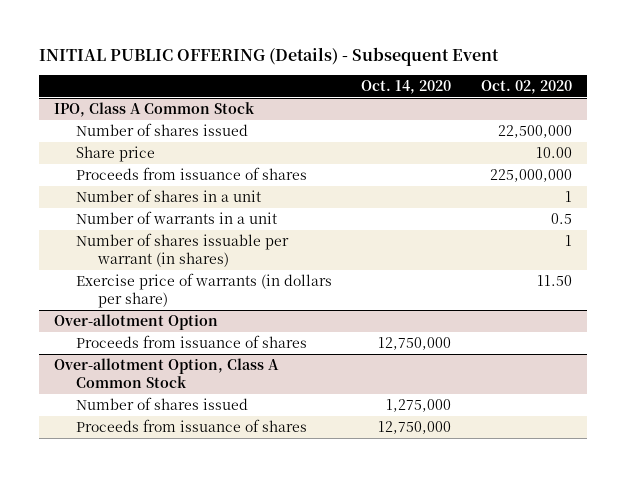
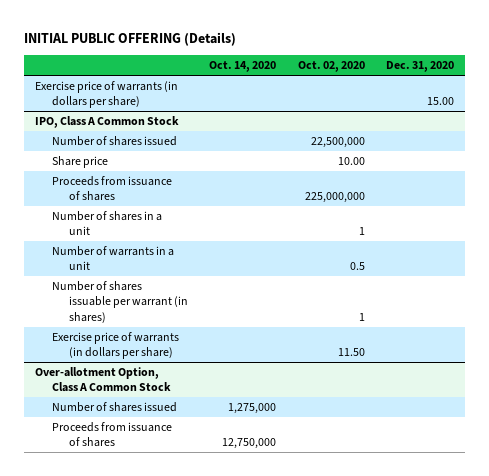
- INITIAL PUBLIC OFFERING (Details) - Subsequent Event
+ INITIAL PUBLIC OFFERING (Details)
- | Oct. 14, 2020 | Oct. 02, 2020
+ | Oct. 14, 2020 | Oct. 02, 2020 | Dec. 31, 2020
+ Exercise price of warrants (in dollars per share) | | | 15.00
- Over-allotment Option
- Proceeds from issuance of shares | 12,750,000 |

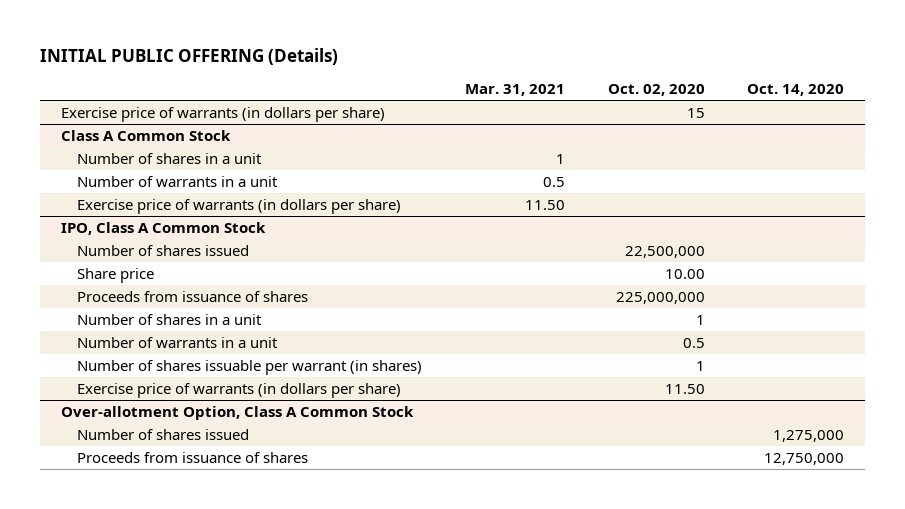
- | Oct. 14, 2020 | Oct. 02, 2020 | Dec. 31, 2020
+ | Mar. 31, 2021 | Oct. 02, 2020 | Oct. 14, 2020
+ Exercise price of warrants (in dollars per share) | | 15 |
+ Class A Common Stock
+ Number of shares in a unit | 1 | |
+ Number of warrants in a unit | 0.5 | |

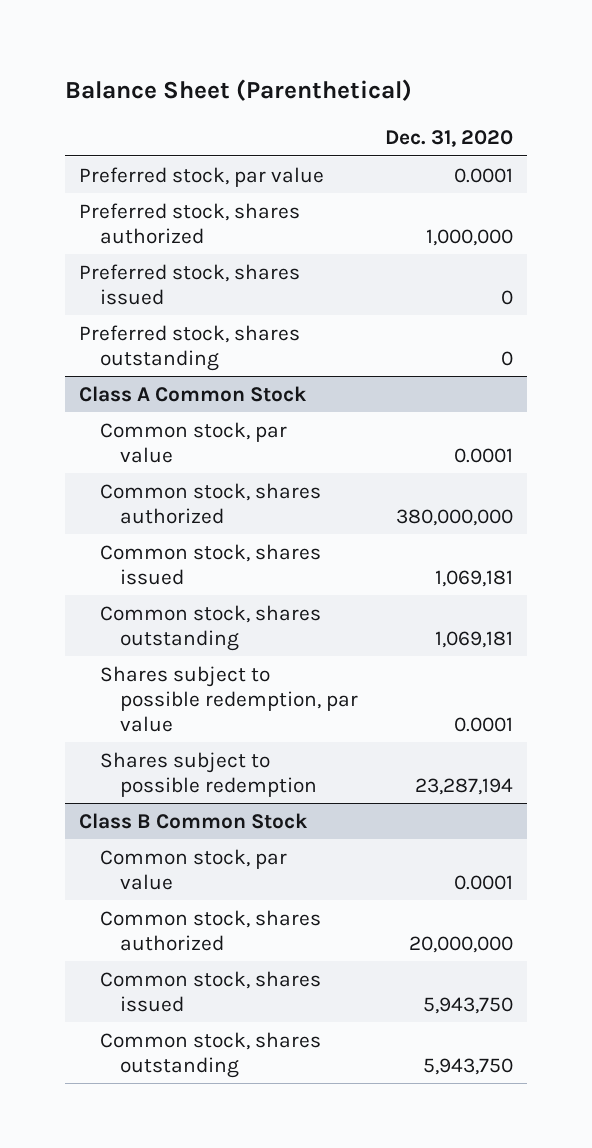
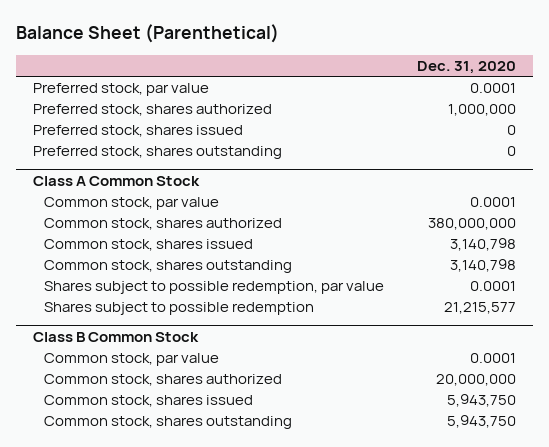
@ Class A Common Stock
- Common stock, shares issued | 1,069,181
- Common stock, shares outstanding | 1,069,181
+ Common stock, shares issued | 3,140,798
+ Common stock, shares outstanding | 3,140,798
- Shares subject to possible redemption | 23,287,194
+ Shares subject to possible redemption | 21,215,577

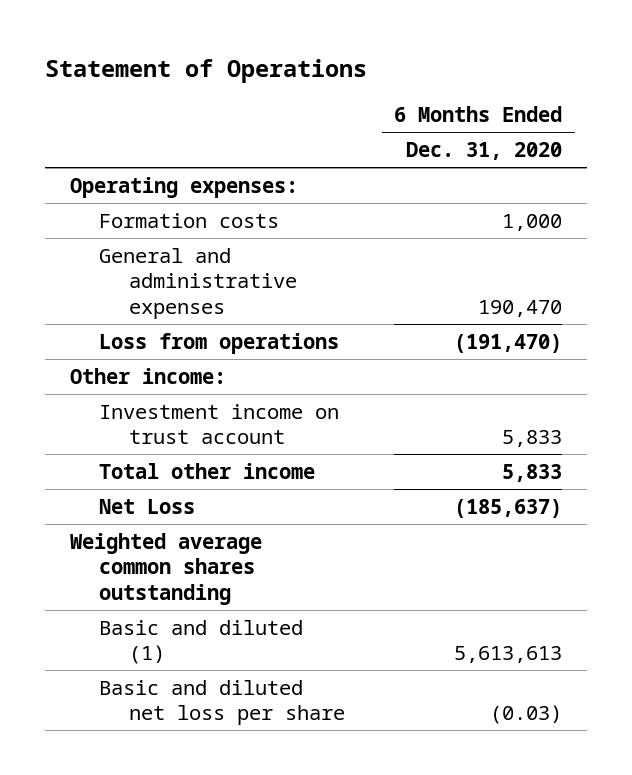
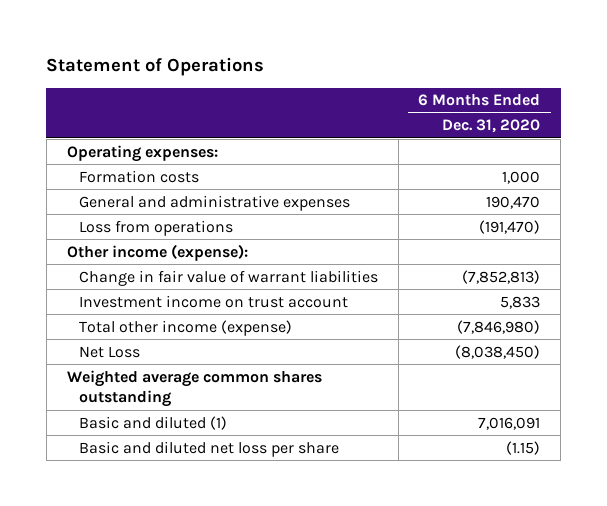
- Other income:
+ Other income (expense):
+ Change in fair value of warrant liabilities | (7,852,813)
- Total other income | 5,833
- Net Loss | (185,637)
+ Total other income (expense) | (7,846,980)
+ Net Loss | (8,038,450)
- Basic and diluted (1) | 5,613,613
- Basic and diluted net loss per share | (0.03)
+ Basic and diluted (1) | 7,016,091
+ Basic and diluted net loss per share | (1.15)

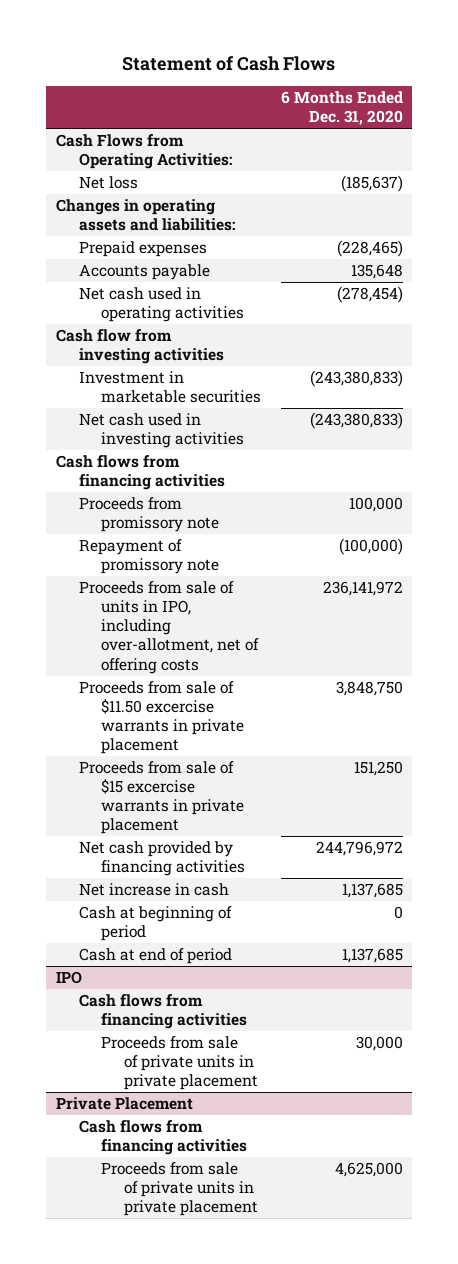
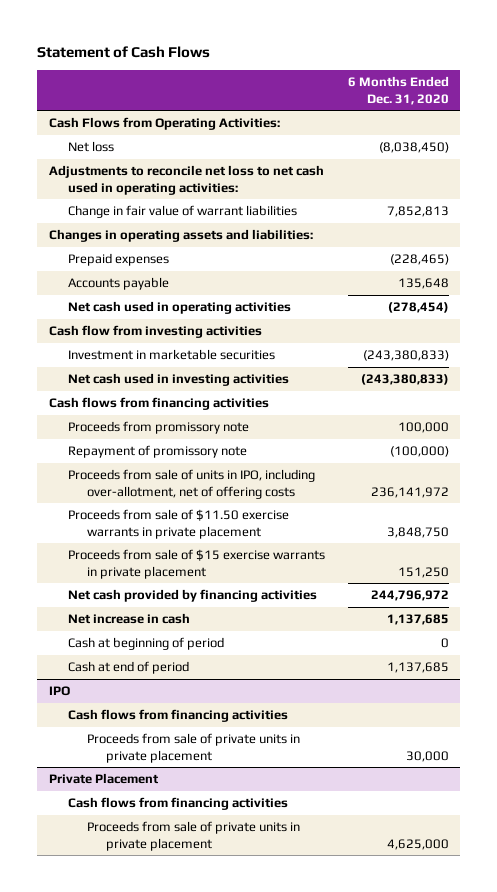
- Net loss | (185,637)
+ Net loss | (8,038,450)
+ Adjustments to reconcile net loss to net cash used in operating activities:
+ Change in fair value of warrant liabilities | 7,852,813
- Proceeds from sale of $11.50 excercise warrants in private placement | 3,848,750
- Proceeds from sale of $15 excercise warrants in private placement | 151,250
+ Proceeds from sale of $11.50 exercise warrants in private placement | 3,848,750
+ Proceeds from sale of $15 exercise warrants in private placement | 151,250

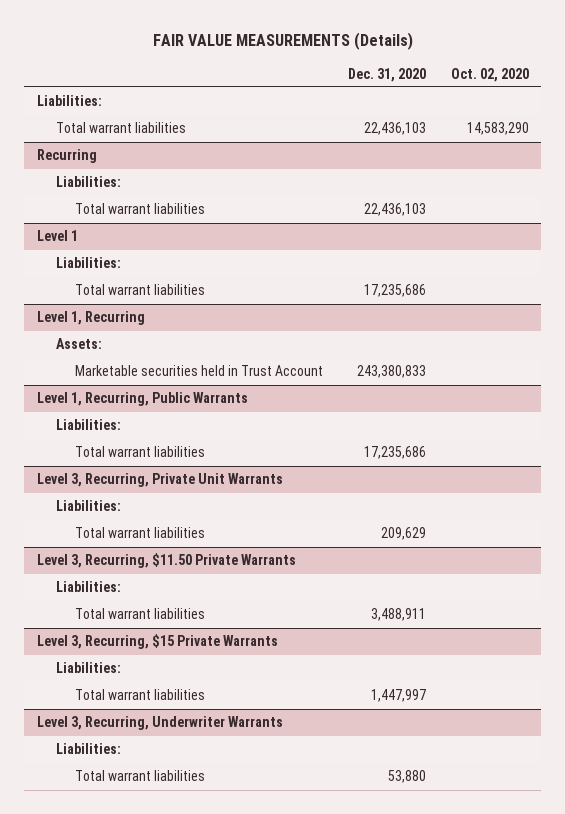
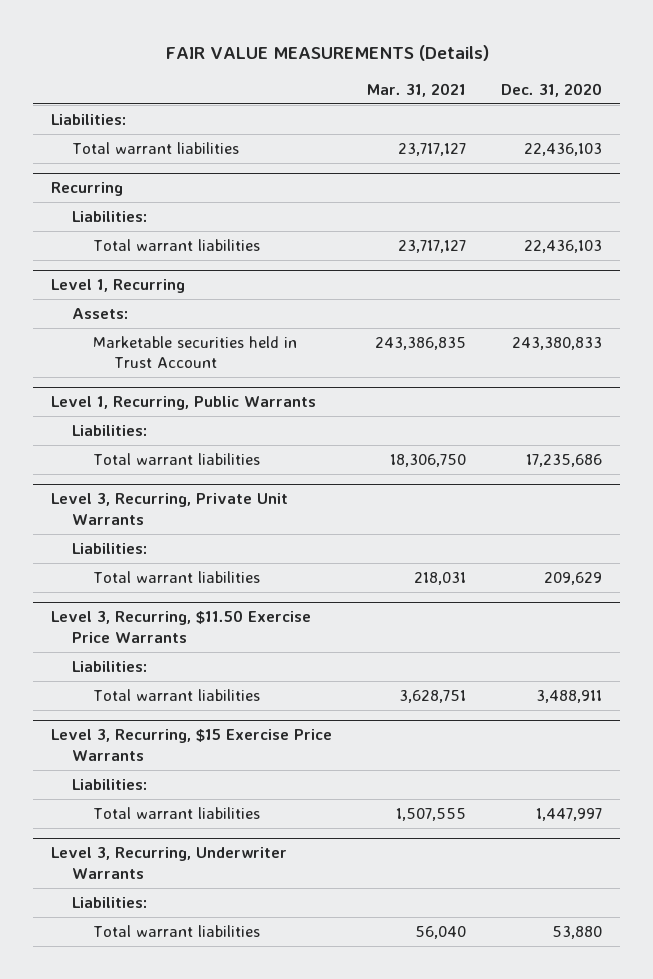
- | Dec. 31, 2020 | Oct. 02, 2020
+ | Mar. 31, 2021 | Dec. 31, 2020
- Level 1
- Liabilities:
- Total warrant liabilities | 17,235,686 |
- Level 3, Recurring, $11.50 Private Warrants
+ Level 3, Recurring, $11.50 Exercise Price Warrants
- Level 3, Recurring, $15 Private Warrants
+ Level 3, Recurring, $15 Exercise Price Warrants

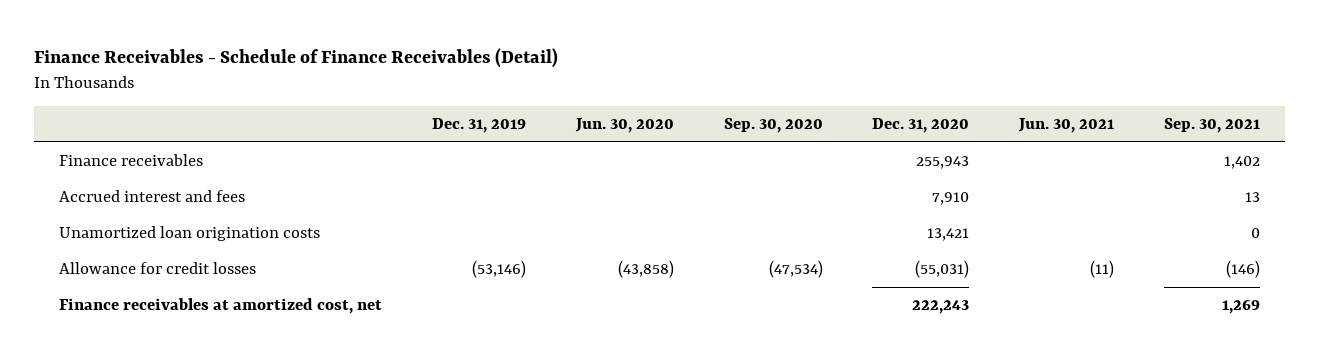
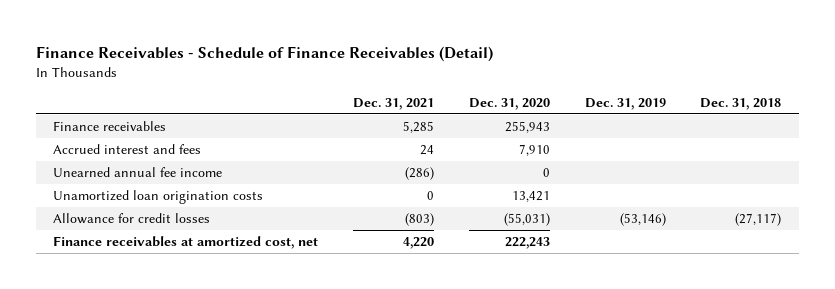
- | Dec. 31, 2019 | Jun. 30, 2020 | Sep. 30, 2020 | Dec. 31, 2020 | Jun. 30, 2021 | Sep. 30, 2021
+ | Dec. 31, 2021 | Dec. 31, 2020 | Dec. 31, 2019 | Dec. 31, 2018
+ Unearned annual fee income | (286) | 0 | |

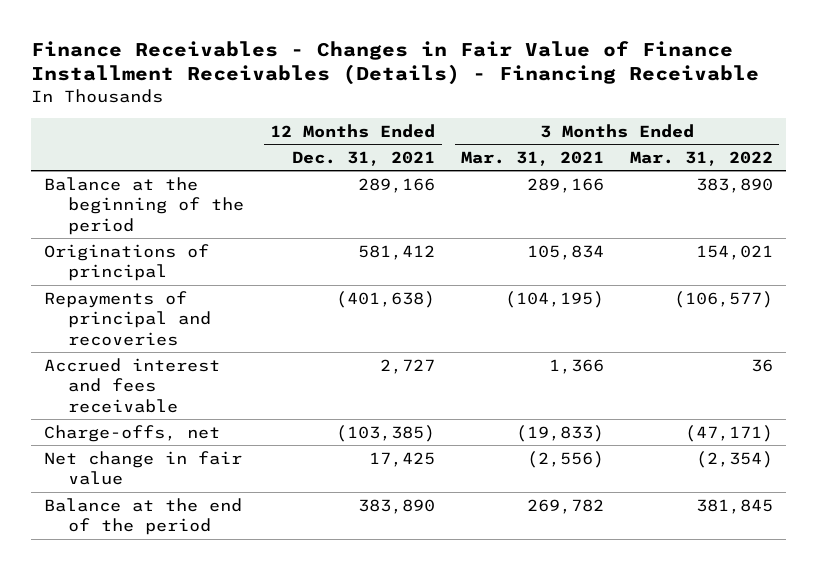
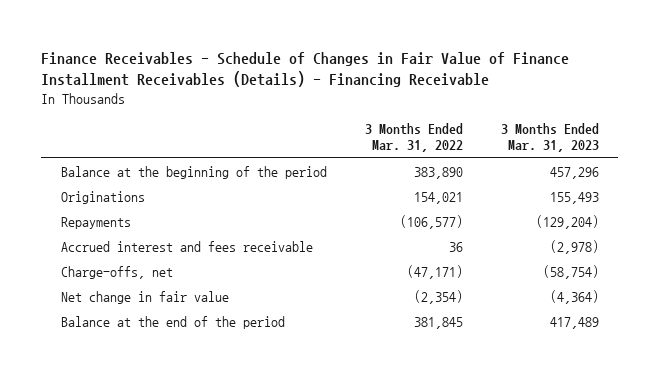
- Finance Receivables - Changes in Fair Value of Finance Installment Receivables (Details) - Financing Receivable
+ Finance Receivables - Schedule of Changes in Fair Value of Finance Installment Receivables (Details) - Financing Receivable
- | 12 Months Ended Dec. 31, 2021 | 3 Months Ended Mar. 31, 2021 | 3 Months Ended Mar. 31, 2022
+ | 3 Months Ended Mar. 31, 2022 | 3 Months Ended Mar. 31, 2023
- Originations of principal | 581,412 | 105,834 | 154,021
- Repayments of principal and recoveries | (401,638) | (104,195) | (106,577)
+ Originations | 154,021 | 155,493
+ Repayments | (106,577) | (129,204)

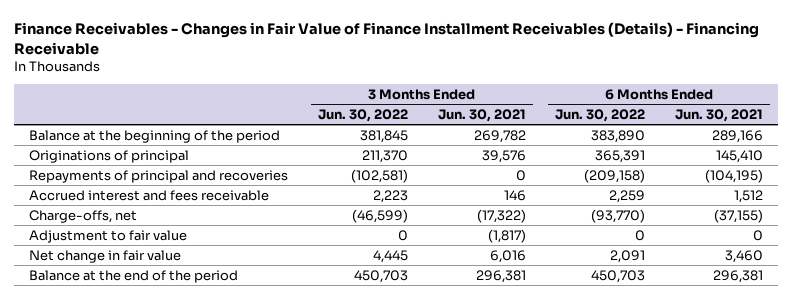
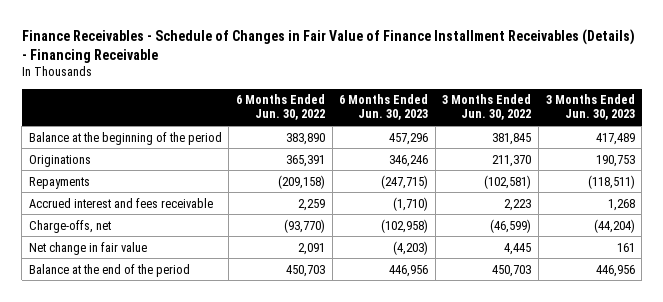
- Finance Receivables - Changes in Fair Value of Finance Installment Receivables (Details) - Financing Receivable
+ Finance Receivables - Schedule of Changes in Fair Value of Finance Installment Receivables (Details) - Financing Receivable
- | 3 Months Ended Jun. 30, 2022 | 3 Months Ended Jun. 30, 2021 | 6 Months Ended Jun. 30, 2022 | 6 Months Ended Jun. 30, 2021
+ | 6 Months Ended Jun. 30, 2022 | 6 Months Ended Jun. 30, 2023 | 3 Months Ended Jun. 30, 2022 | 3 Months Ended Jun. 30, 2023
- Originations of principal | 211,370 | 39,576 | 365,391 | 145,410
- Repayments of principal and recoveries | (102,581) | 0 | (209,158) | (104,195)
+ Originations | 365,391 | 346,246 | 211,370 | 190,753
+ Repayments | (209,158) | (247,715) | (102,581) | (118,511)
- Adjustment to fair value | 0 | (1,817) | 0 | 0

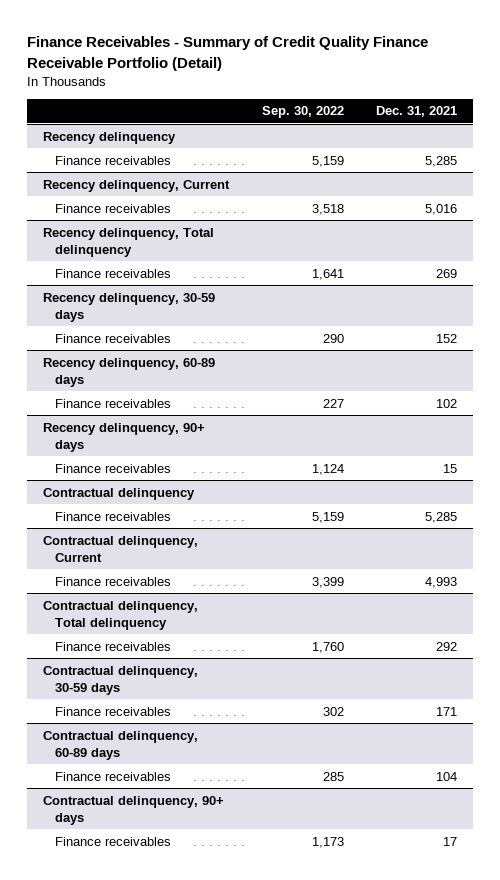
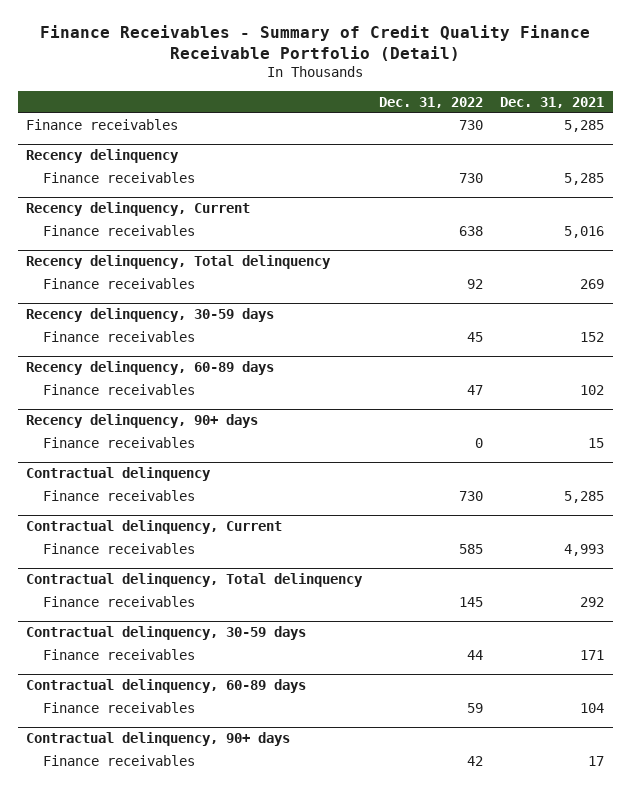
- | Sep. 30, 2022 | Dec. 31, 2021
+ | Dec. 31, 2022 | Dec. 31, 2021
+ Finance receivables | 730 | 5,285

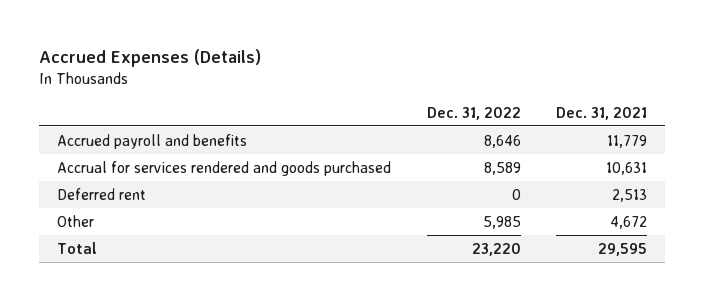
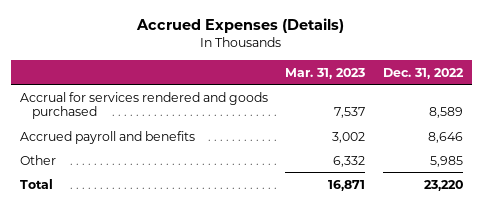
- | Dec. 31, 2022 | Dec. 31, 2021
+ | Mar. 31, 2023 | Dec. 31, 2022
- Deferred rent | 0 | 2,513
moved down: Accrued payroll and benefits | 3,002 | 8,646

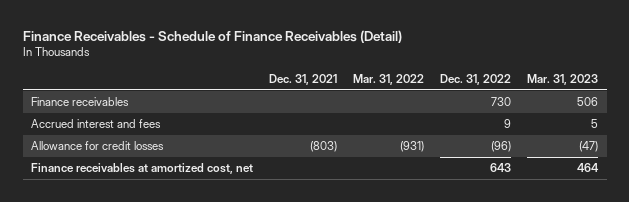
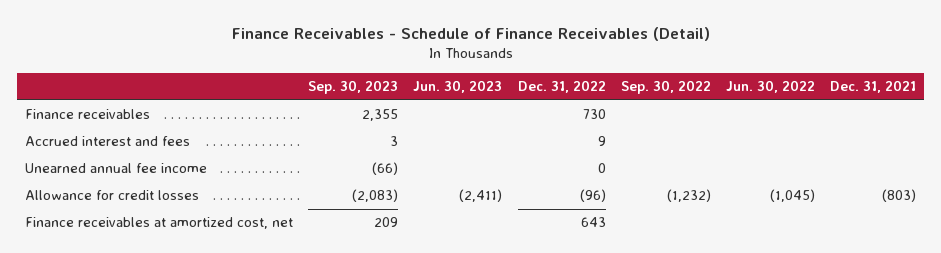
- | Dec. 31, 2021 | Mar. 31, 2022 | Dec. 31, 2022 | Mar. 31, 2023
+ | Sep. 30, 2023 | Jun. 30, 2023 | Dec. 31, 2022 | Sep. 30, 2022 | Jun. 30, 2022 | Dec. 31, 2021
+ Unearned annual fee income | (66) | | 0 | | |

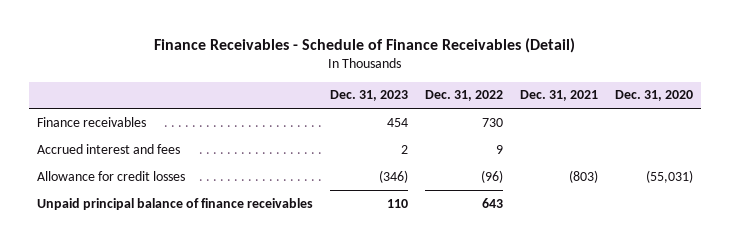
- | Sep. 30, 2023 | Jun. 30, 2023 | Dec. 31, 2022 | Sep. 30, 2022 | Jun. 30, 2022 | Dec. 31, 2021
+ | Dec. 31, 2023 | Dec. 31, 2022 | Dec. 31, 2021 | Dec. 31, 2020
- Unearned annual fee income | (66) | | 0 | | |
- Finance receivables at amortized cost, net | 209 | | 643 | | |
+ Unpaid principal balance of finance receivables | 110 | 643 | |

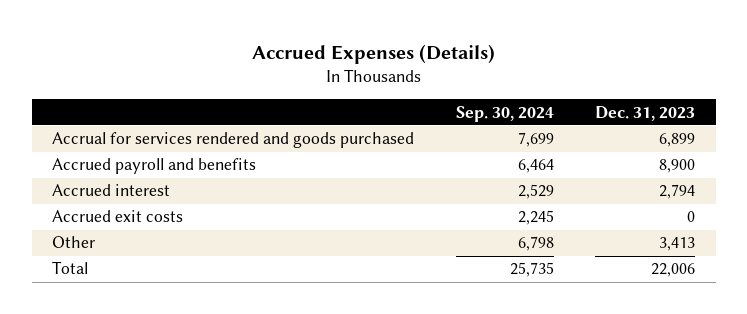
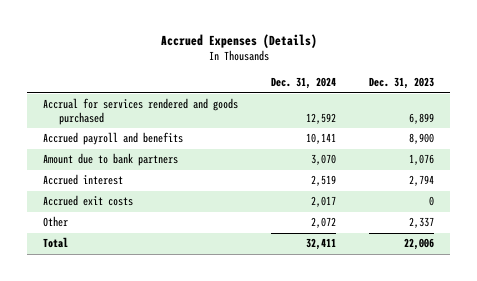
- | Sep. 30, 2024 | Dec. 31, 2023
+ | Dec. 31, 2024 | Dec. 31, 2023
+ Amount due to bank partners | 3,070 | 1,076
- Other | 6,798 | 3,413
+ Other | 2,072 | 2,337

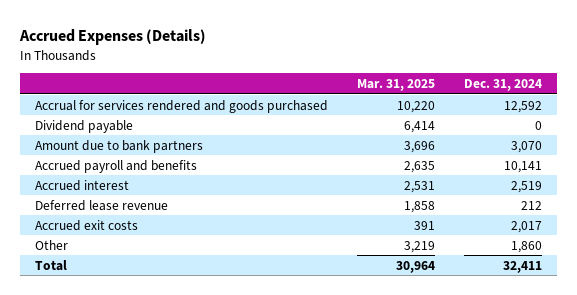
- | Dec. 31, 2024 | Dec. 31, 2023
+ | Mar. 31, 2025 | Dec. 31, 2024
+ Dividend payable | 6,414 | 0
moved down: Accrued payroll and benefits | 2,635 | 10,141
+ Deferred lease revenue | 1,858 | 212
- Other | 2,072 | 2,337
+ Other | 3,219 | 1,860

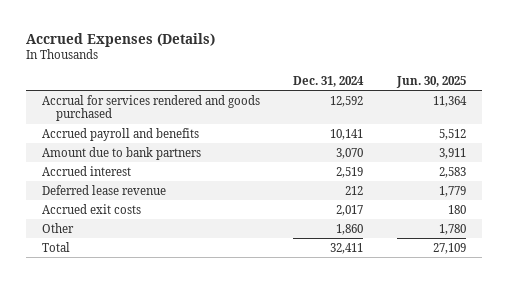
- | Mar. 31, 2025 | Dec. 31, 2024
+ | Dec. 31, 2024 | Jun. 30, 2025
- Dividend payable | 6,414 | 0
moved down: Amount due to bank partners | 3,070 | 3,911

